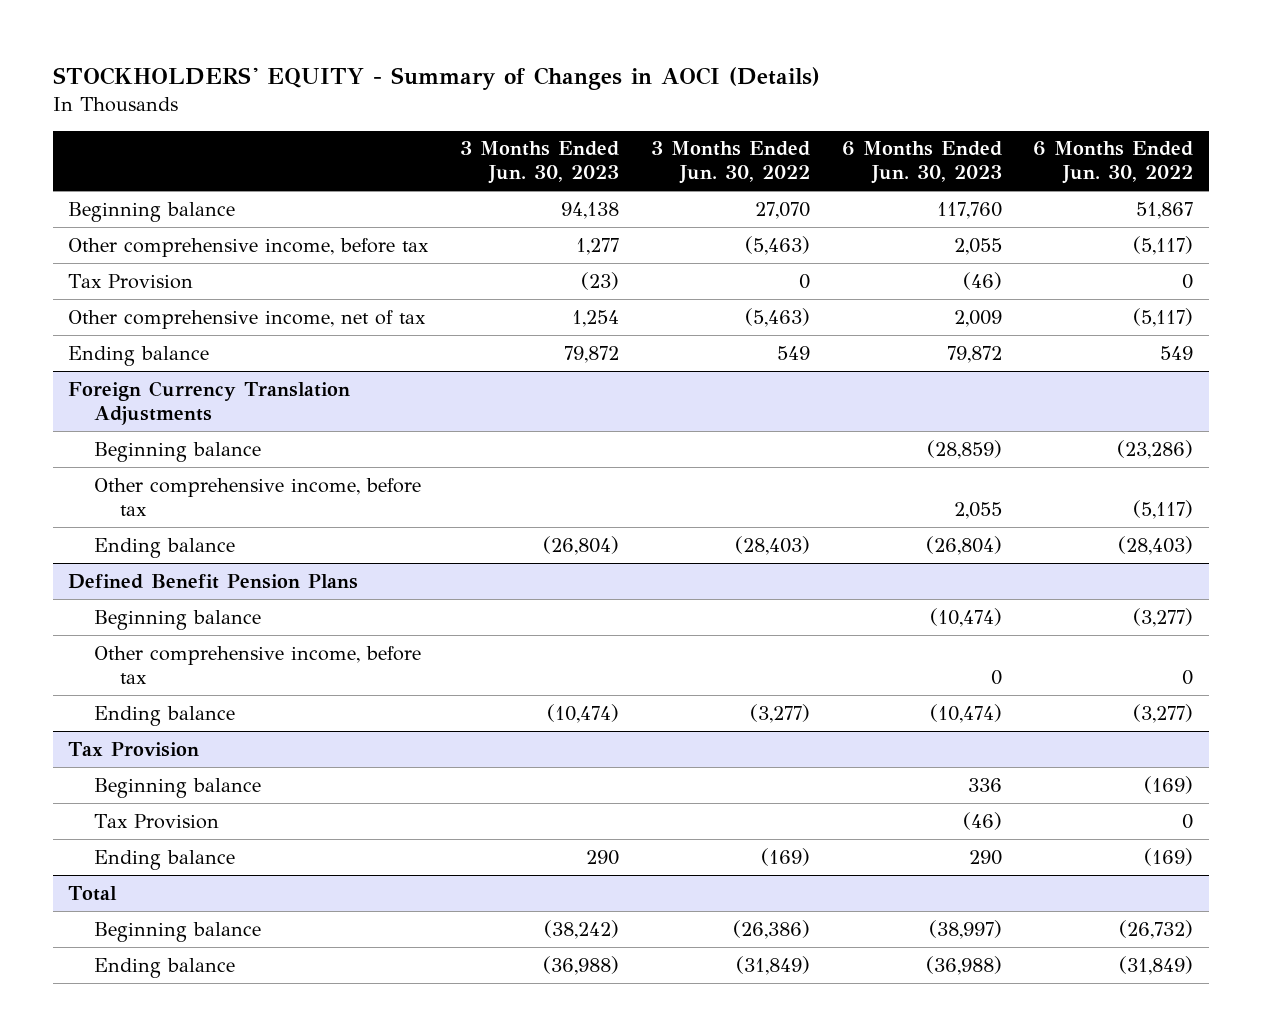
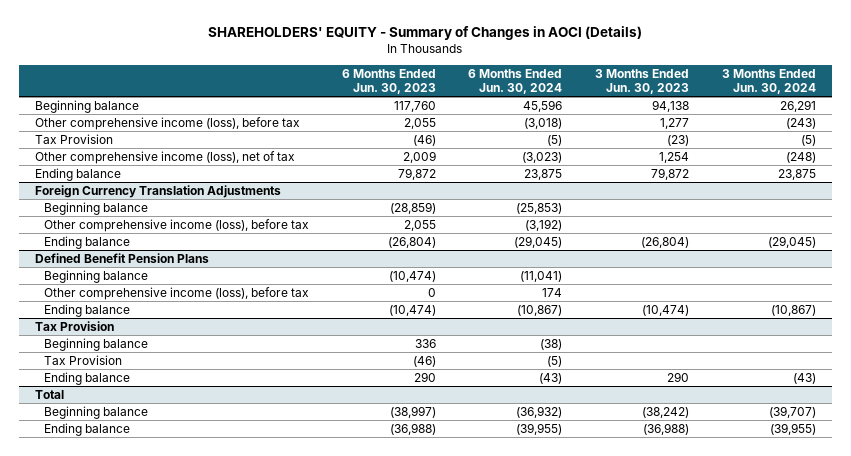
- STOCKHOLDERS' EQUITY - Summary of Changes in AOCI (Details)
+ SHAREHOLDERS' EQUITY - Summary of Changes in AOCI (Details)
- | 3 Months Ended Jun. 30, 2023 | 3 Months Ended Jun. 30, 2022 | 6 Months Ended Jun. 30, 2023 | 6 Months Ended Jun. 30, 2022
+ | 6 Months Ended Jun. 30, 2023 | 6 Months Ended Jun. 30, 2024 | 3 Months Ended Jun. 30, 2023 | 3 Months Ended Jun. 30, 2024
- Other comprehensive income, before tax | 1,277 | (5,463) | 2,055 | (5,117)
+ Other comprehensive income (loss), before tax | 2,055 | (3,018) | 1,277 | (243)
- Other comprehensive income, net of tax | 1,254 | (5,463) | 2,009 | (5,117)
+ Other comprehensive income (loss), net of tax | 2,009 | (3,023) | 1,254 | (248)
@ Foreign Currency Translation Adjustments
- Other comprehensive income, before tax | | | 2,055 | (5,117)
+ Other comprehensive income (loss), before tax | 2,055 | (3,192) | |
@ Defined Benefit Pension Plans
- Other comprehensive income, before tax | | | 0 | 0
+ Other comprehensive income (loss), before tax | 0 | 174 | |

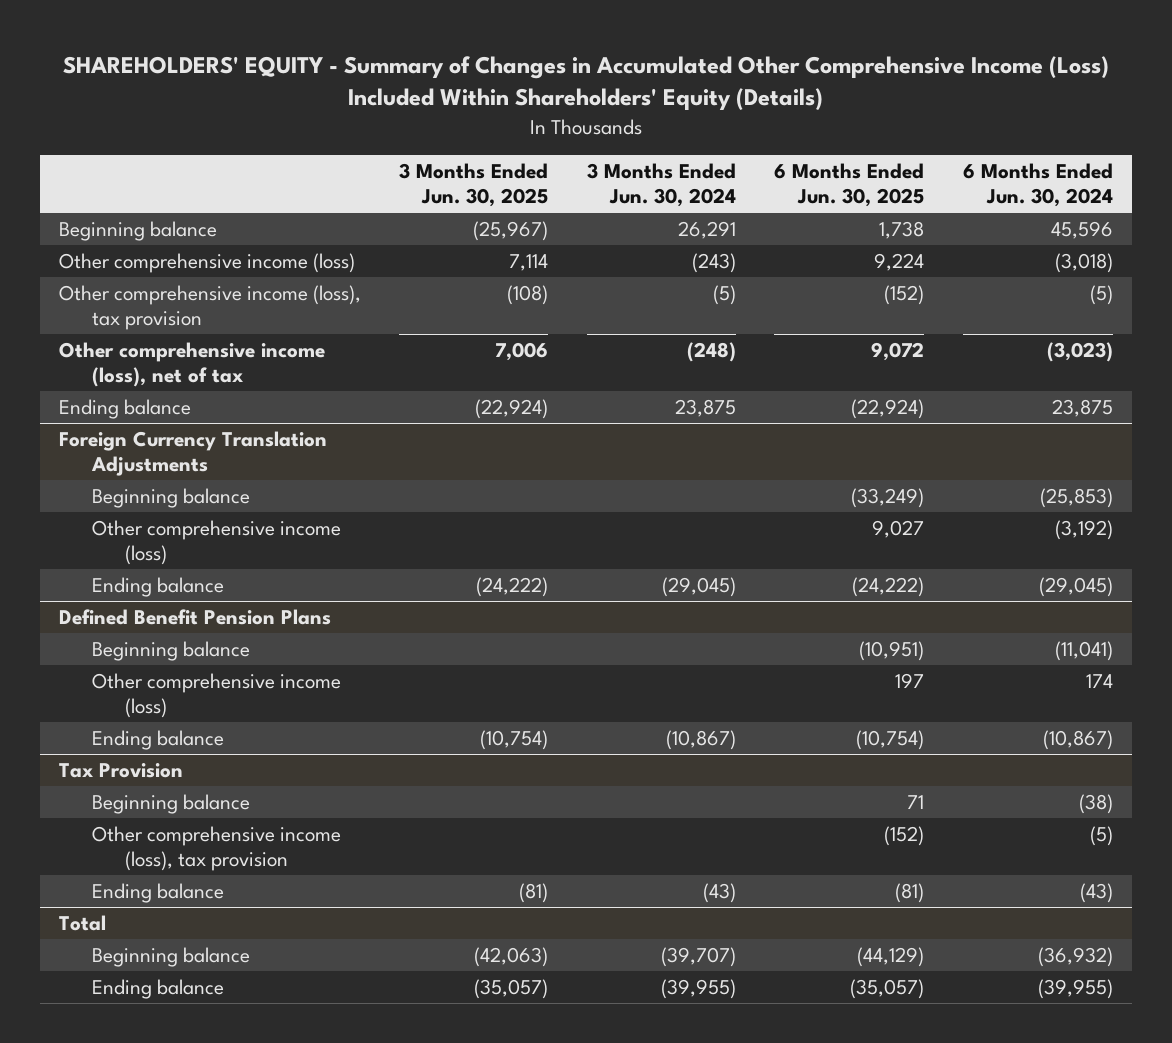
- SHAREHOLDERS' EQUITY - Summary of Changes in AOCI (Details)
+ SHAREHOLDERS' EQUITY - Summary of Changes in Accumulated Other Comprehensive Income (Loss) Included Within Shareholders' Equity (Details)
- | 6 Months Ended Jun. 30, 2023 | 6 Months Ended Jun. 30, 2024 | 3 Months Ended Jun. 30, 2023 | 3 Months Ended Jun. 30, 2024
+ | 3 Months Ended Jun. 30, 2025 | 3 Months Ended Jun. 30, 2024 | 6 Months Ended Jun. 30, 2025 | 6 Months Ended Jun. 30, 2024
- Other comprehensive income (loss), before tax | 2,055 | (3,018) | 1,277 | (243)
- Tax Provision | (46) | (5) | (23) | (5)
+ Other comprehensive income (loss) | 7,114 | (243) | 9,224 | (3,018)
+ Other comprehensive income (loss), tax provision | (108) | (5) | (152) | (5)
@ Foreign Currency Translation Adjustments
- Other comprehensive income (loss), before tax | 2,055 | (3,192) | |
+ Other comprehensive income (loss) | | | 9,027 | (3,192)
@ Defined Benefit Pension Plans
- Other comprehensive income (loss), before tax | 0 | 174 | |
+ Other comprehensive income (loss) | | | 197 | 174
@ Tax Provision
- Tax Provision | (46) | (5) | |
+ Other comprehensive income (loss), tax provision | | | (152) | (5)

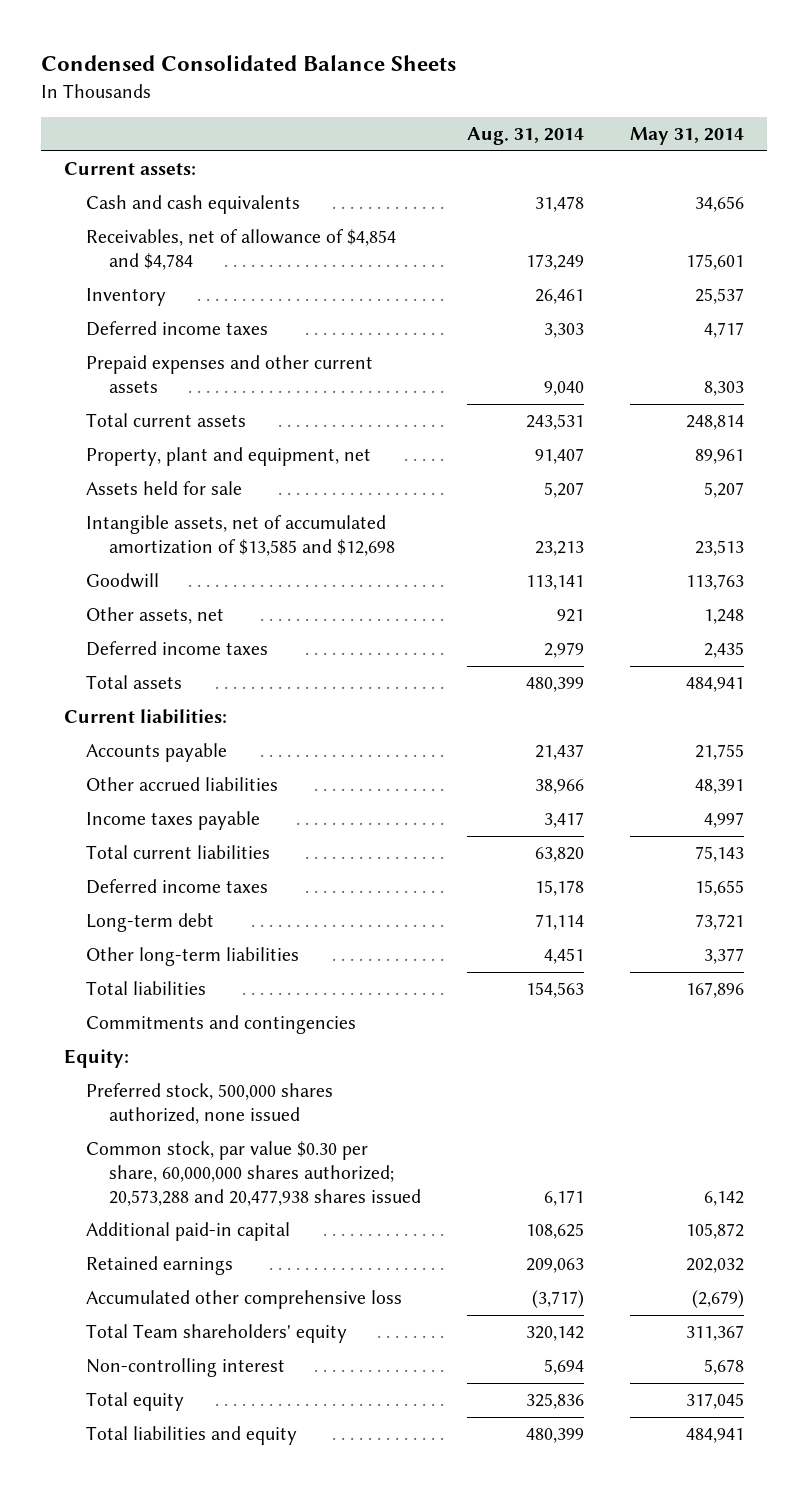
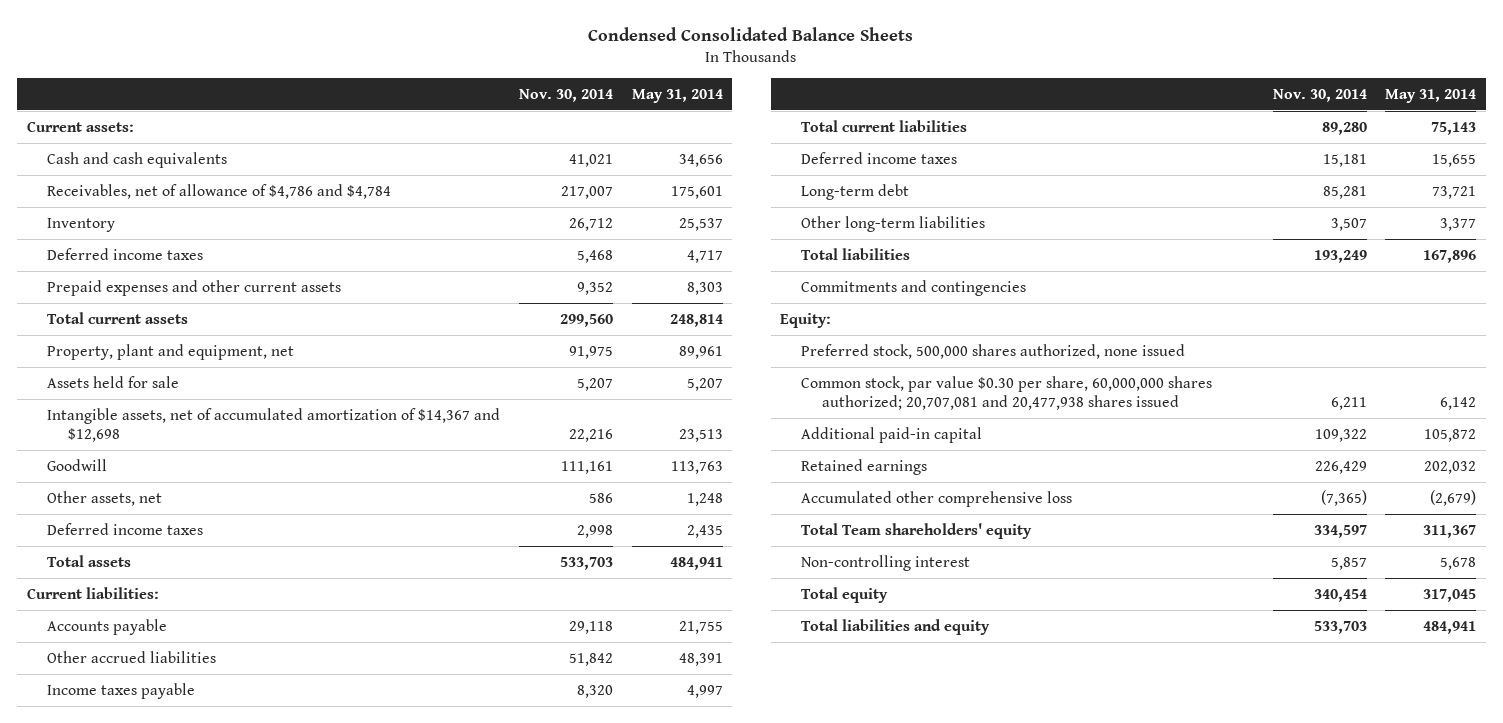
- | Aug. 31, 2014 | May 31, 2014
+ | Nov. 30, 2014 | May 31, 2014
- Receivables, net of allowance of $4,854 and $4,784 | 173,249 | 175,601
+ Receivables, net of allowance of $4,786 and $4,784 | 217,007 | 175,601
- Intangible assets, net of accumulated amortization of $13,585 and $12,698 | 23,213 | 23,513
+ Intangible assets, net of accumulated amortization of $14,367 and $12,698 | 22,216 | 23,513
- Common stock, par value $0.30 per share, 60,000,000 shares authorized; 20,573,288 and 20,477,938 shares issued | 6,171 | 6,142
+ Common stock, par value $0.30 per share, 60,000,000 shares authorized; 20,707,081 and 20,477,938 shares issued | 6,211 | 6,142

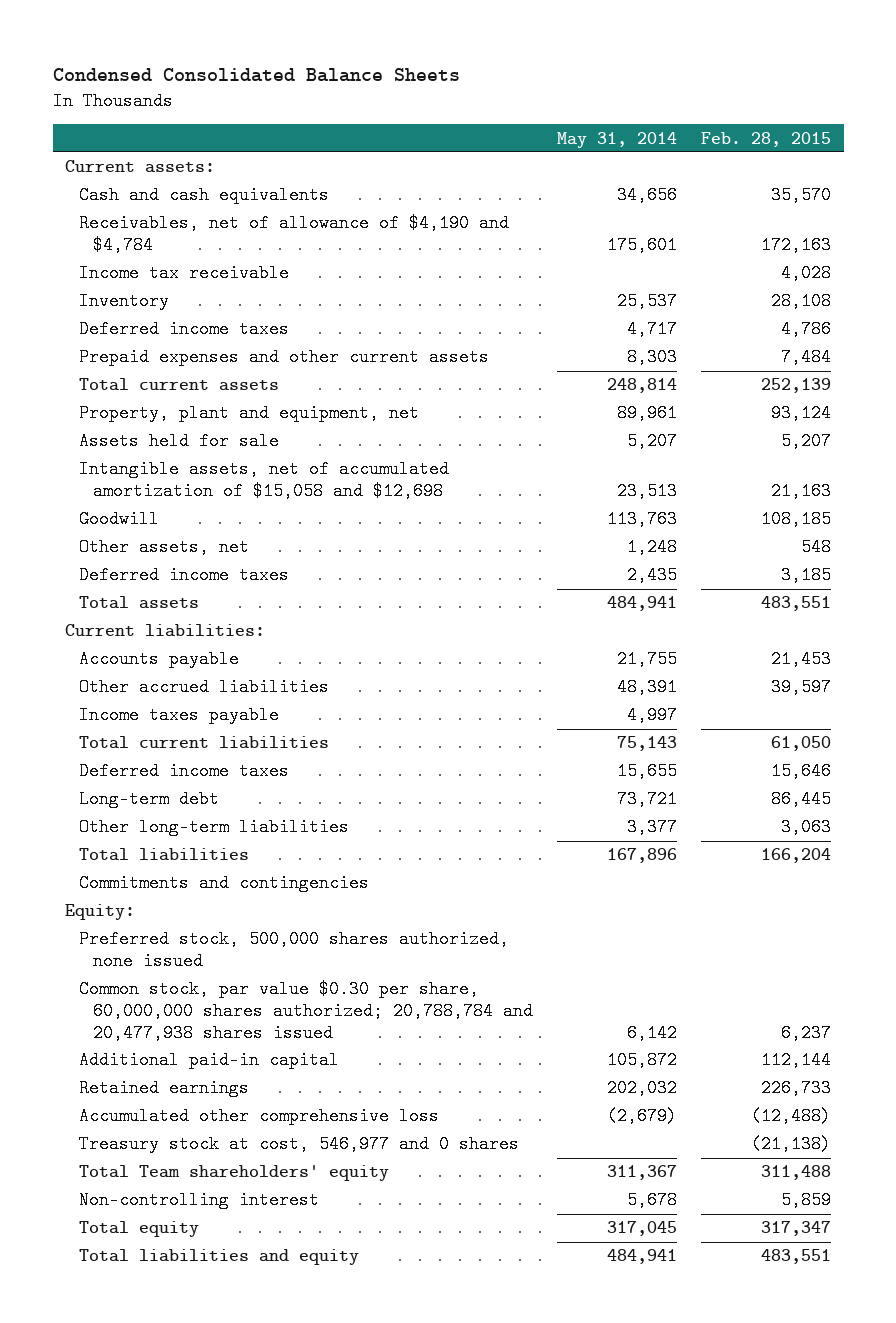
- | Nov. 30, 2014 | May 31, 2014
+ | May 31, 2014 | Feb. 28, 2015
- Receivables, net of allowance of $4,786 and $4,784 | 217,007 | 175,601
+ Receivables, net of allowance of $4,190 and $4,784 | 175,601 | 172,163
+ Income tax receivable | | 4,028
- Intangible assets, net of accumulated amortization of $14,367 and $12,698 | 22,216 | 23,513
+ Intangible assets, net of accumulated amortization of $15,058 and $12,698 | 23,513 | 21,163
- Common stock, par value $0.30 per share, 60,000,000 shares authorized; 20,707,081 and 20,477,938 shares issued | 6,211 | 6,142
+ Common stock, par value $0.30 per share, 60,000,000 shares authorized; 20,788,784 and 20,477,938 shares issued | 6,142 | 6,237
+ Treasury stock at cost, 546,977 and 0 shares | | (21,138)

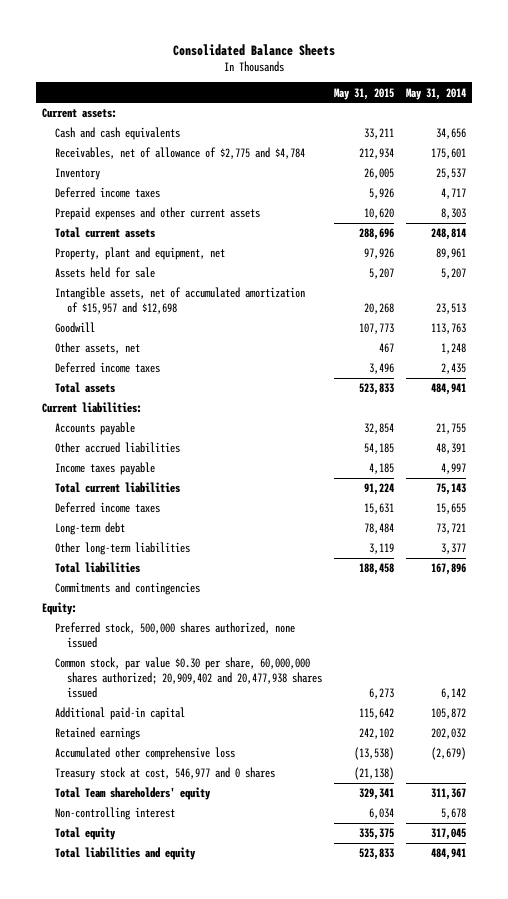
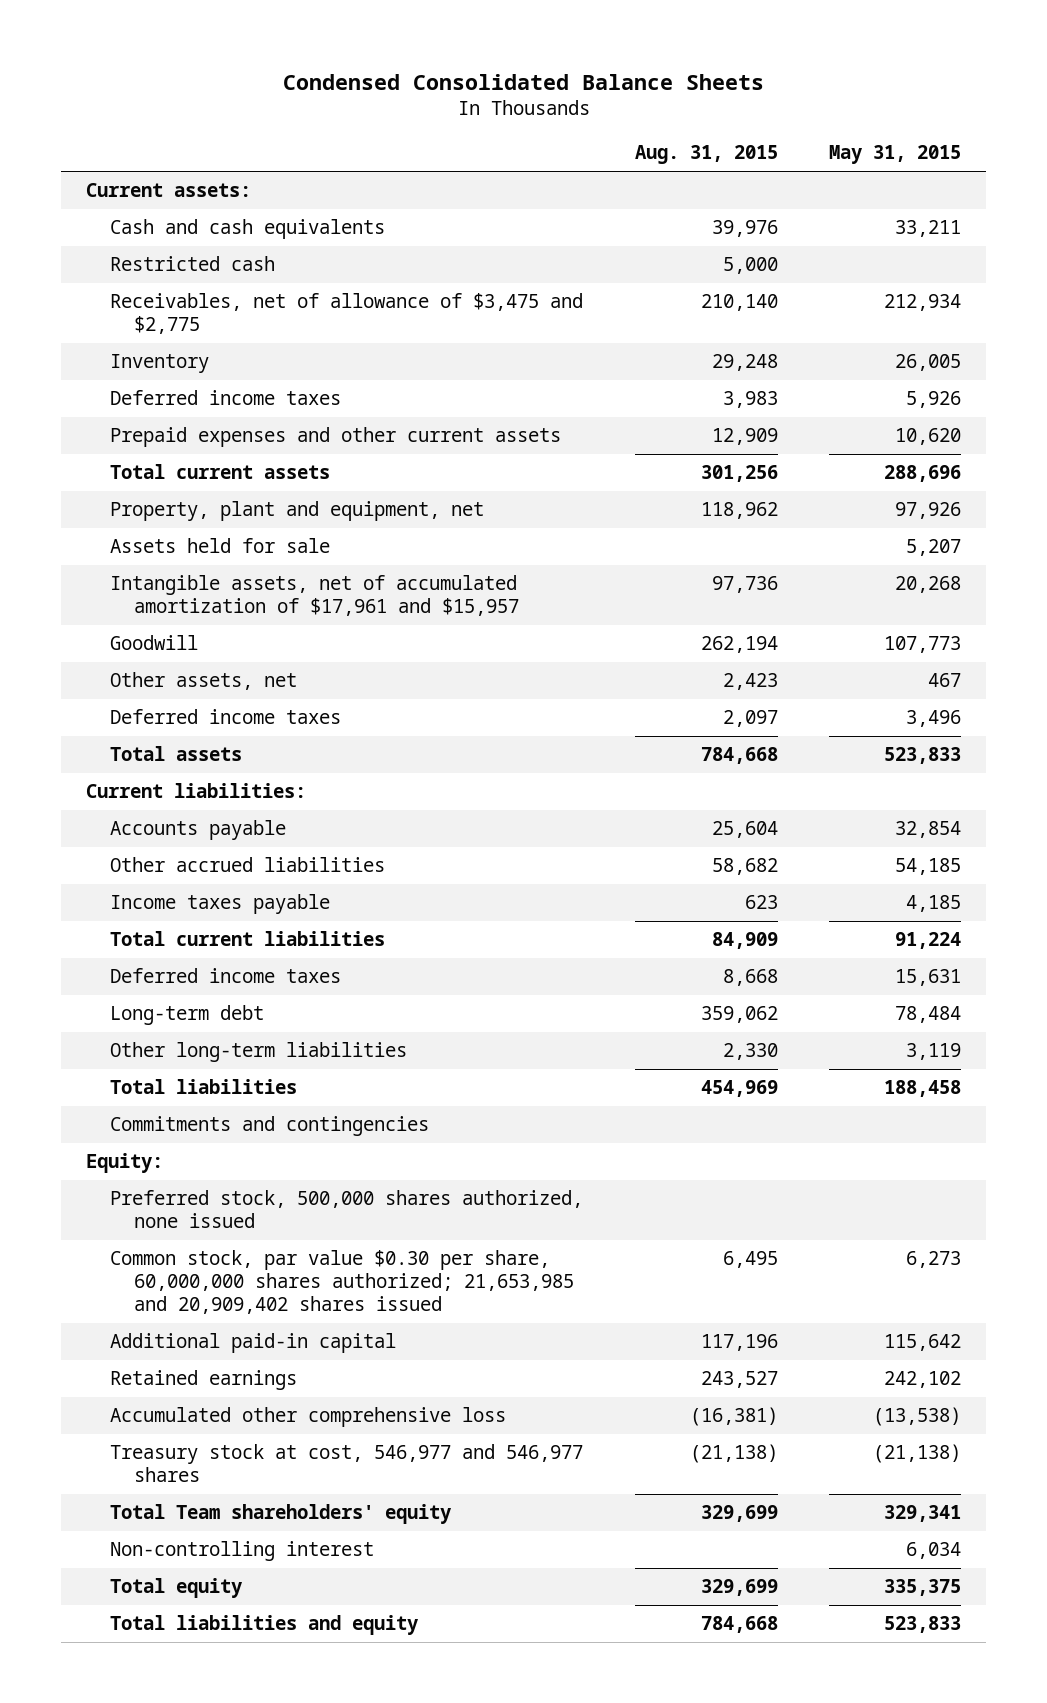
- Consolidated Balance Sheets
+ Condensed Consolidated Balance Sheets
- | May 31, 2015 | May 31, 2014
+ | Aug. 31, 2015 | May 31, 2015
- Receivables, net of allowance of $2,775 and $4,784 | 212,934 | 175,601
+ Restricted cash | 5,000 |
+ Receivables, net of allowance of $3,475 and $2,775 | 210,140 | 212,934
- Intangible assets, net of accumulated amortization of $15,957 and $12,698 | 20,268 | 23,513
+ Intangible assets, net of accumulated amortization of $17,961 and $15,957 | 97,736 | 20,268
- Common stock, par value $0.30 per share, 60,000,000 shares authorized; 20,909,402 and 20,477,938 shares issued | 6,273 | 6,142
+ Common stock, par value $0.30 per share, 60,000,000 shares authorized; 21,653,985 and 20,909,402 shares issued | 6,495 | 6,273
- Treasury stock at cost, 546,977 and 0 shares | (21,138) |
+ Treasury stock at cost, 546,977 and 546,977 shares | (21,138) | (21,138)

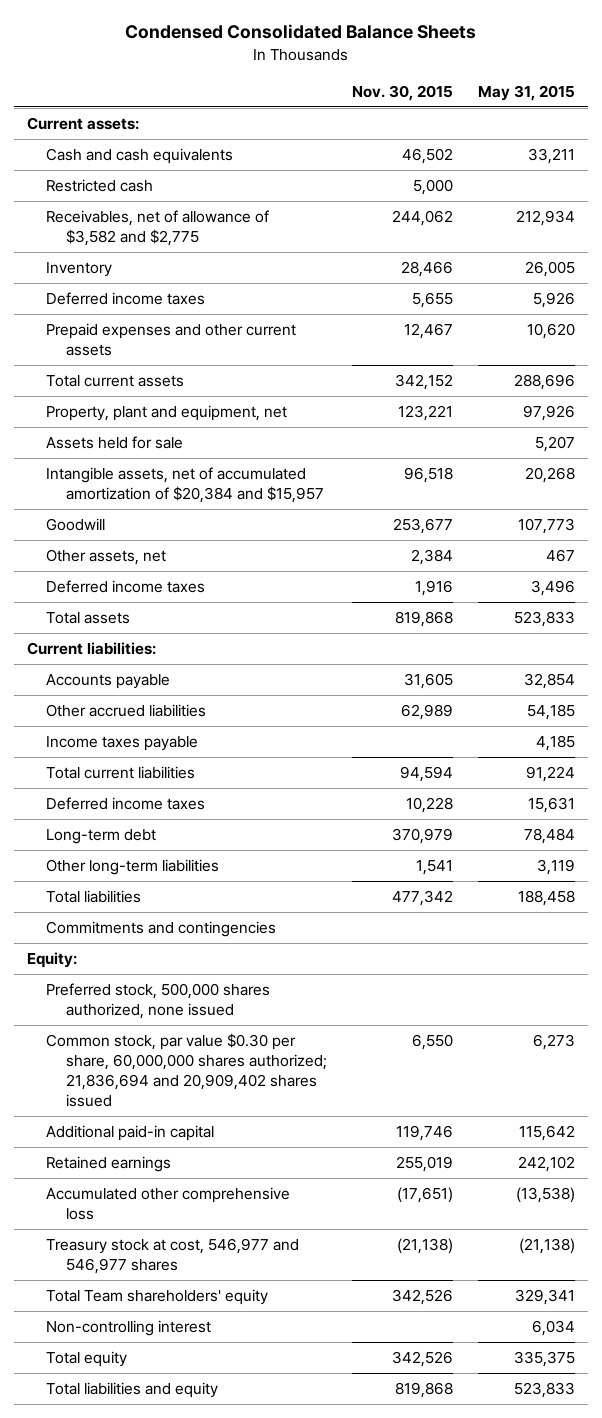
- | Aug. 31, 2015 | May 31, 2015
+ | Nov. 30, 2015 | May 31, 2015
- Receivables, net of allowance of $3,475 and $2,775 | 210,140 | 212,934
+ Receivables, net of allowance of $3,582 and $2,775 | 244,062 | 212,934
- Intangible assets, net of accumulated amortization of $17,961 and $15,957 | 97,736 | 20,268
+ Intangible assets, net of accumulated amortization of $20,384 and $15,957 | 96,518 | 20,268
- Common stock, par value $0.30 per share, 60,000,000 shares authorized; 21,653,985 and 20,909,402 shares issued | 6,495 | 6,273
+ Common stock, par value $0.30 per share, 60,000,000 shares authorized; 21,836,694 and 20,909,402 shares issued | 6,550 | 6,273

